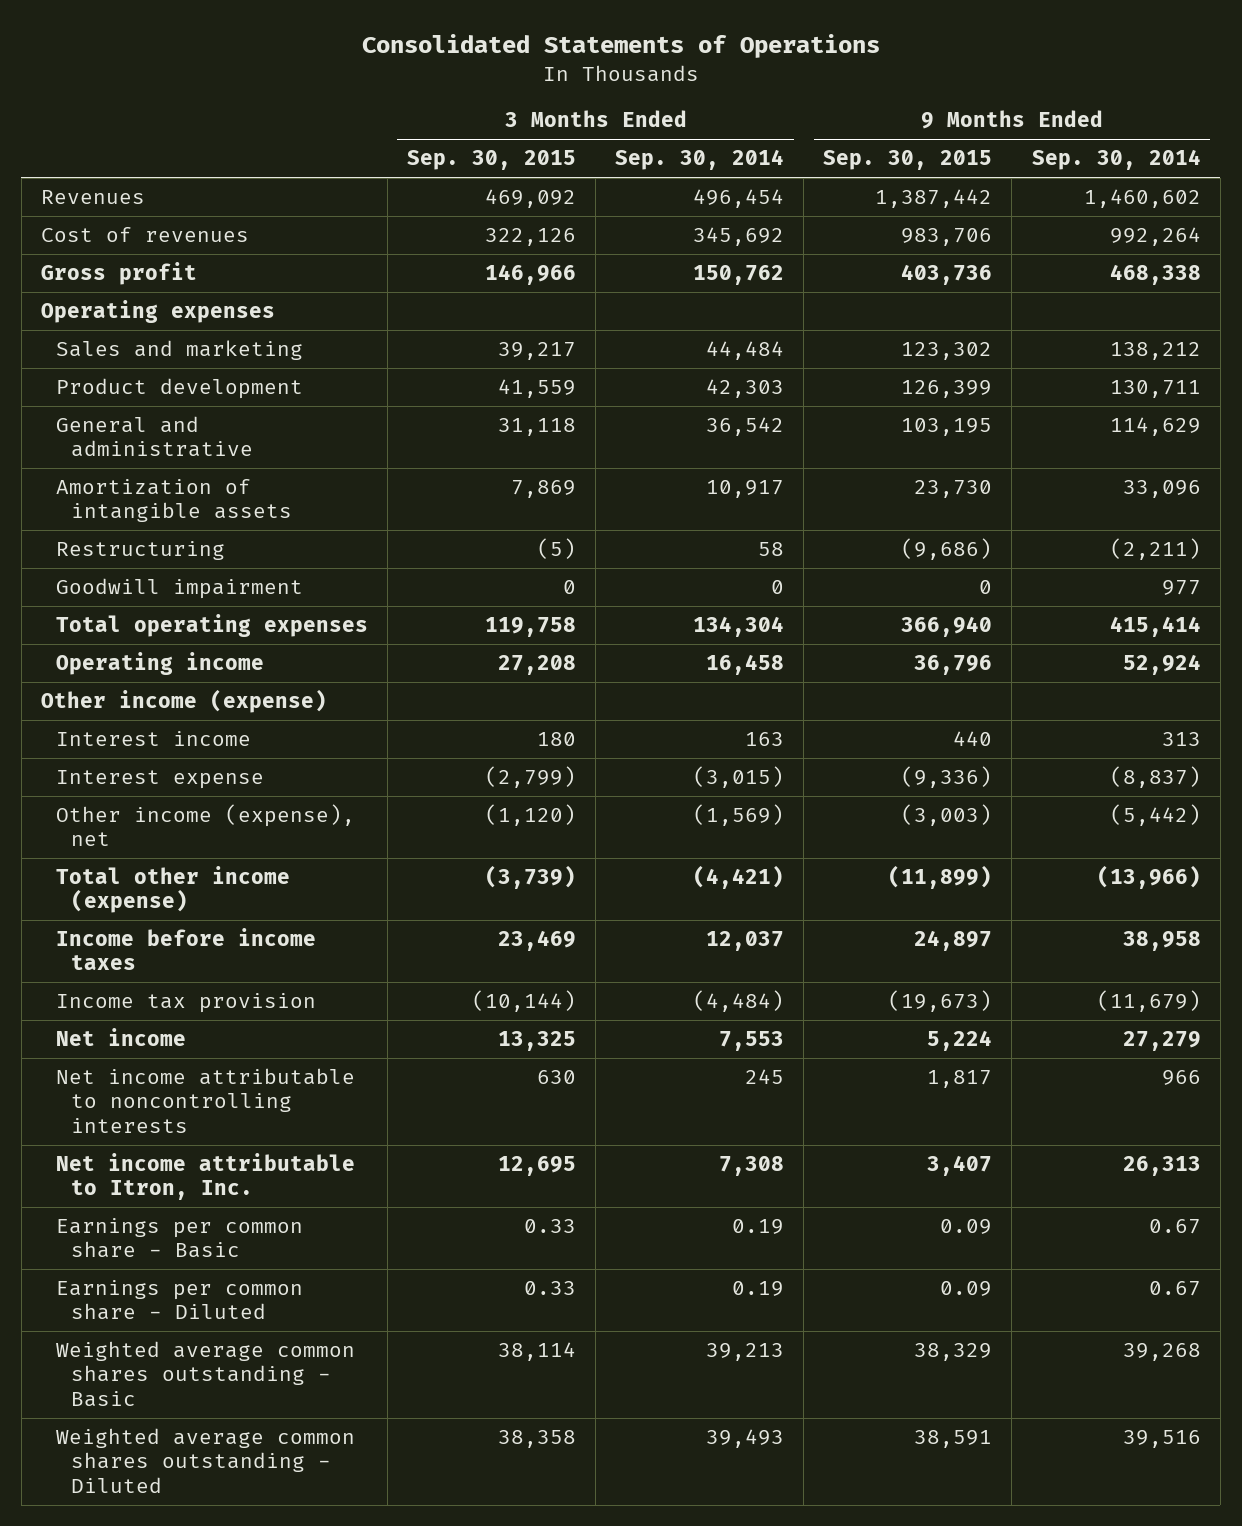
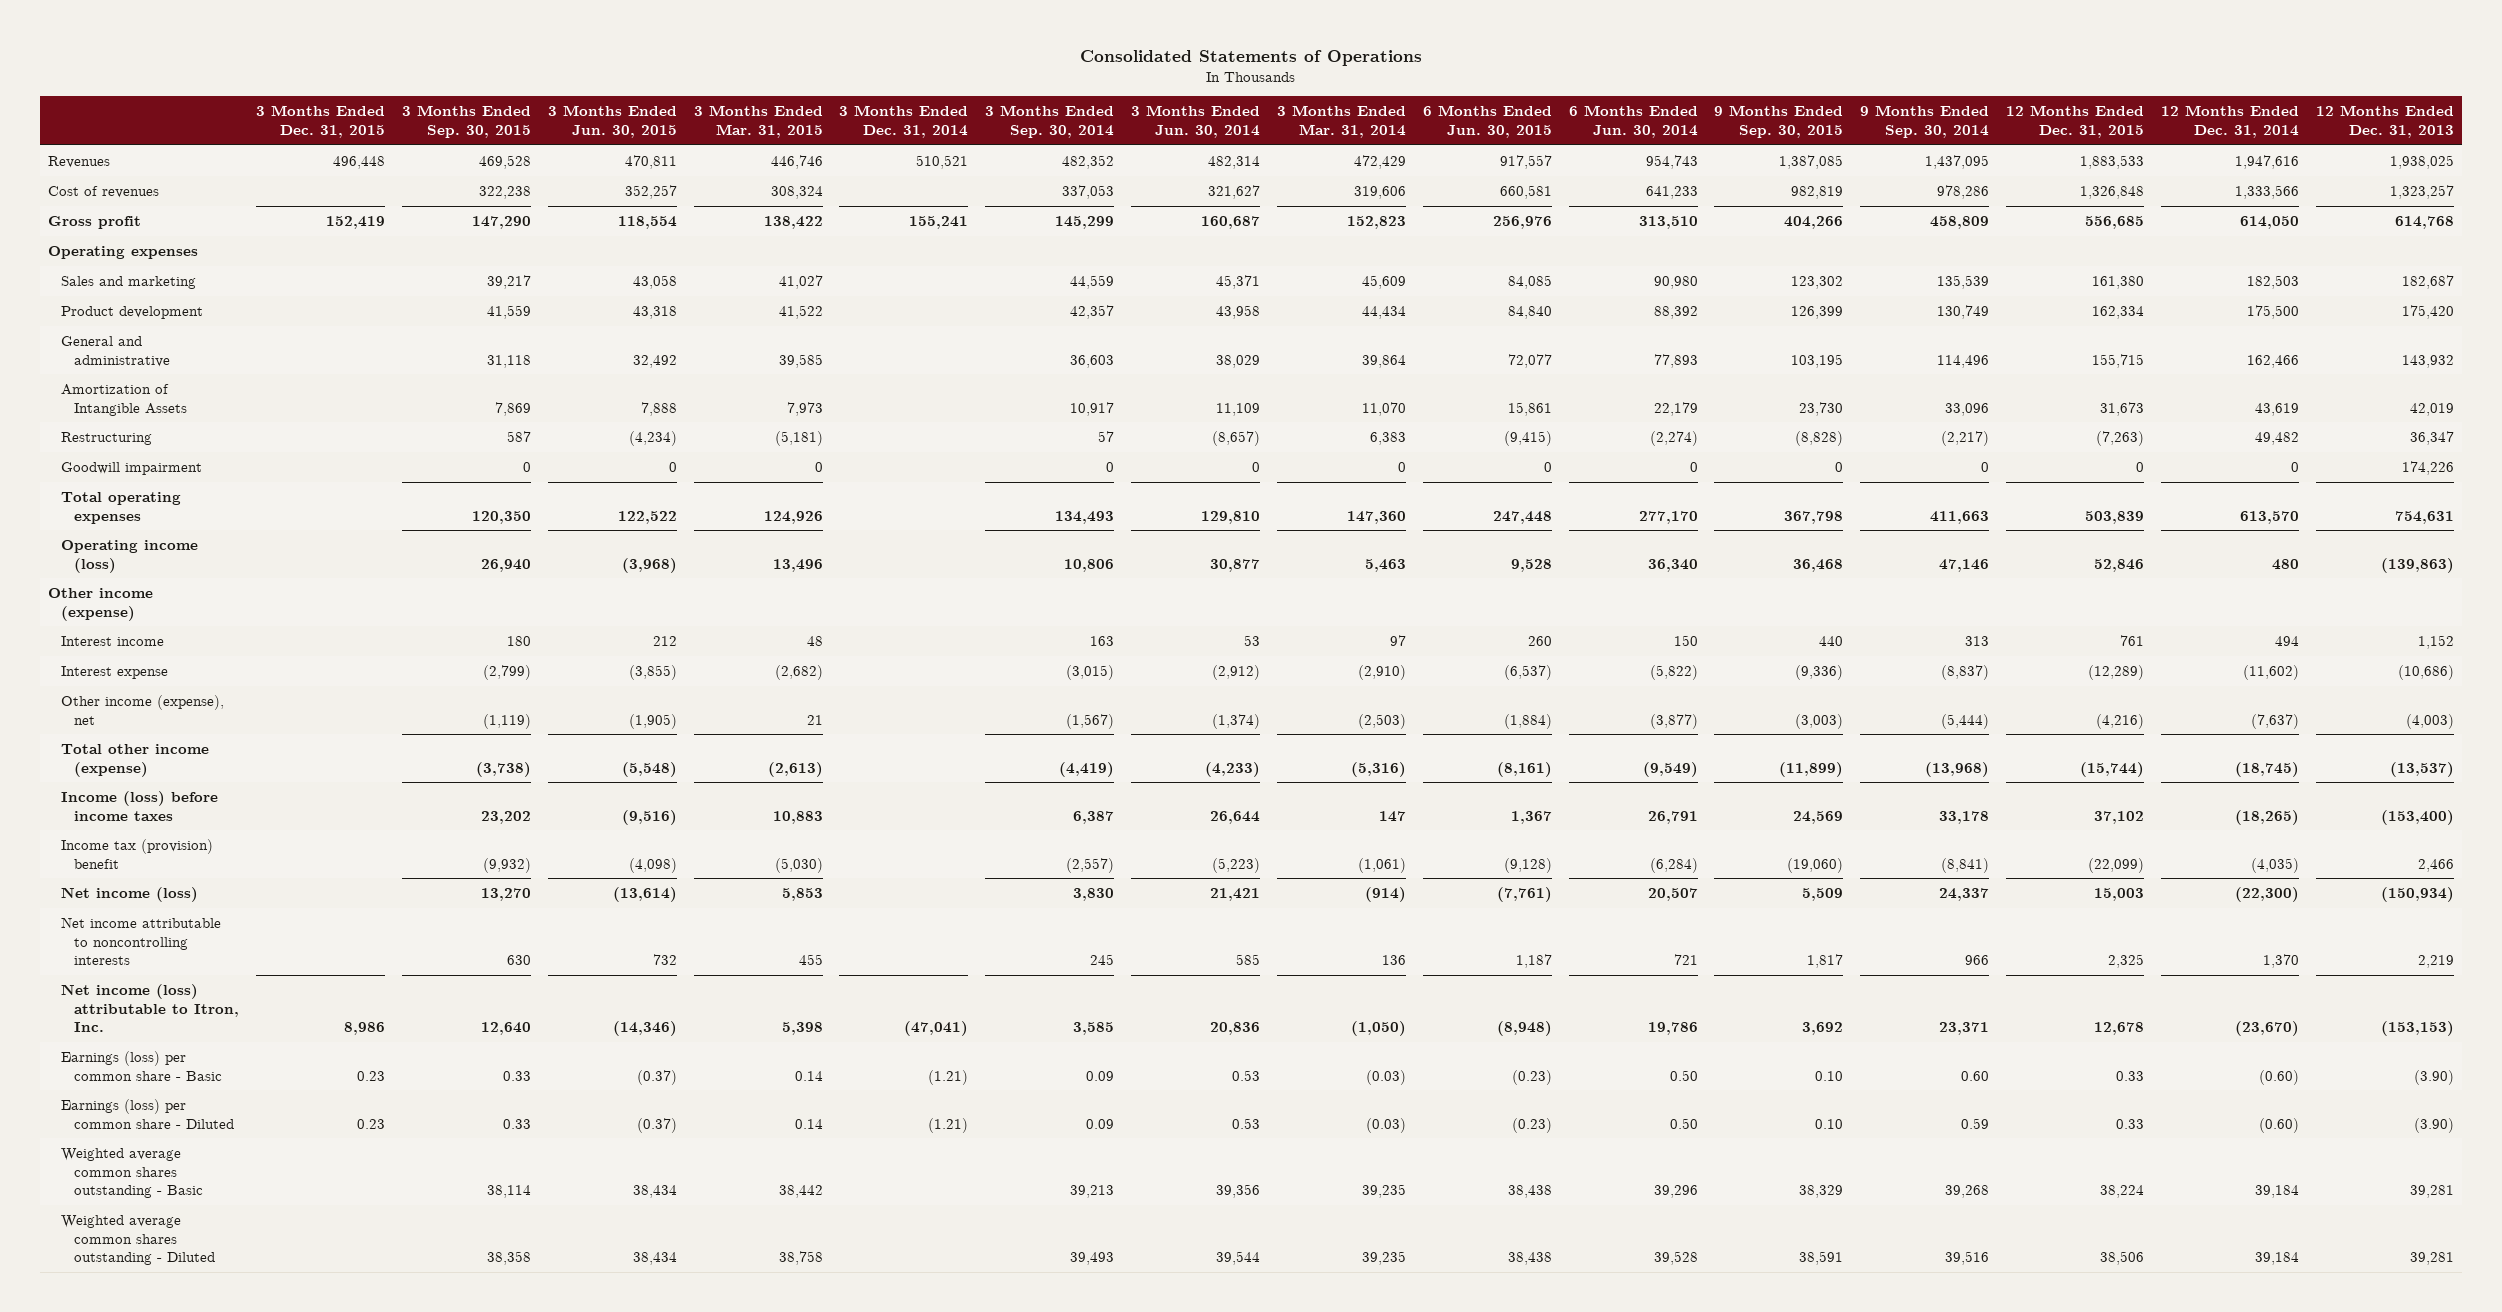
- | 3 Months Ended Sep. 30, 2015 | 3 Months Ended Sep. 30, 2014 | 9 Months Ended Sep. 30, 2015 | 9 Months Ended Sep. 30, 2014
+ | 3 Months Ended Dec. 31, 2015 | 3 Months Ended Sep. 30, 2015 | 3 Months Ended Jun. 30, 2015 | 3 Months Ended Mar. 31, 2015 | 3 Months Ended Dec. 31, 2014 | 3 Months Ended Sep. 30, 2014 | 3 Months Ended Jun. 30, 2014 | 3 Months Ended Mar. 31, 2014 | 6 Months Ended Jun. 30, 2015 | 6 Months Ended Jun. 30, 2014 | 9 Months Ended Sep. 30, 2015 | 9 Months Ended Sep. 30, 2014 | 12 Months Ended Dec. 31, 2015 | 12 Months Ended Dec. 31, 2014 | 12 Months Ended Dec. 31, 2013
- Revenues | 469,092 | 496,454 | 1,387,442 | 1,460,602
- Cost of revenues | 322,126 | 345,692 | 983,706 | 992,264
- Gross profit | 146,966 | 150,762 | 403,736 | 468,338
+ Revenues | 496,448 | 469,528 | 470,811 | 446,746 | 510,521 | 482,352 | 482,314 | 472,429 | 917,557 | 954,743 | 1,387,085 | 1,437,095 | 1,883,533 | 1,947,616 | 1,938,025
+ Cost of revenues | | 322,238 | 352,257 | 308,324 | | 337,053 | 321,627 | 319,606 | 660,581 | 641,233 | 982,819 | 978,286 | 1,326,848 | 1,333,566 | 1,323,257
+ Gross profit | 152,419 | 147,290 | 118,554 | 138,422 | 155,241 | 145,299 | 160,687 | 152,823 | 256,976 | 313,510 | 404,266 | 458,809 | 556,685 | 614,050 | 614,768
- Sales and marketing | 39,217 | 44,484 | 123,302 | 138,212
- Product development | 41,559 | 42,303 | 126,399 | 130,711
- General and administrative | 31,118 | 36,542 | 103,195 | 114,629
- Amortization of intangible assets | 7,869 | 10,917 | 23,730 | 33,096
- Restructuring | (5) | 58 | (9,686) | (2,211)
- Goodwill impairment | 0 | 0 | 0 | 977
- Total operating expenses | 119,758 | 134,304 | 366,940 | 415,414
- Operating income | 27,208 | 16,458 | 36,796 | 52,924
+ Sales and marketing | | 39,217 | 43,058 | 41,027 | | 44,559 | 45,371 | 45,609 | 84,085 | 90,980 | 123,302 | 135,539 | 161,380 | 182,503 | 182,687
+ Product development | | 41,559 | 43,318 | 41,522 | | 42,357 | 43,958 | 44,434 | 84,840 | 88,392 | 126,399 | 130,749 | 162,334 | 175,500 | 175,420
+ General and administrative | | 31,118 | 32,492 | 39,585 | | 36,603 | 38,029 | 39,864 | 72,077 | 77,893 | 103,195 | 114,496 | 155,715 | 162,466 | 143,932
+ Amortization of Intangible Assets | | 7,869 | 7,888 | 7,973 | | 10,917 | 11,109 | 11,070 | 15,861 | 22,179 | 23,730 | 33,096 | 31,673 | 43,619 | 42,019
+ Restructuring | | 587 | (4,234) | (5,181) | | 57 | (8,657) | 6,383 | (9,415) | (2,274) | (8,828) | (2,217) | (7,263) | 49,482 | 36,347
+ Goodwill impairment | | 0 | 0 | 0 | | 0 | 0 | 0 | 0 | 0 | 0 | 0 | 0 | 0 | 174,226
+ Total operating expenses | | 120,350 | 122,522 | 124,926 | | 134,493 | 129,810 | 147,360 | 247,448 | 277,170 | 367,798 | 411,663 | 503,839 | 613,570 | 754,631
+ Operating income (loss) | | 26,940 | (3,968) | 13,496 | | 10,806 | 30,877 | 5,463 | 9,528 | 36,340 | 36,468 | 47,146 | 52,846 | 480 | (139,863)
- Other income (expense), net | (1,120) | (1,569) | (3,003) | (5,442)
- Total other income (expense) | (3,739) | (4,421) | (11,899) | (13,966)
- Income before income taxes | 23,469 | 12,037 | 24,897 | 38,958
- Income tax provision | (10,144) | (4,484) | (19,673) | (11,679)
- Net income | 13,325 | 7,553 | 5,224 | 27,279
+ Other income (expense), net | | (1,119) | (1,905) | 21 | | (1,567) | (1,374) | (2,503) | (1,884) | (3,877) | (3,003) | (5,444) | (4,216) | (7,637) | (4,003)
+ Total other income (expense) | | (3,738) | (5,548) | (2,613) | | (4,419) | (4,233) | (5,316) | (8,161) | (9,549) | (11,899) | (13,968) | (15,744) | (18,745) | (13,537)
+ Income (loss) before income taxes | | 23,202 | (9,516) | 10,883 | | 6,387 | 26,644 | 147 | 1,367 | 26,791 | 24,569 | 33,178 | 37,102 | (18,265) | (153,400)
+ Income tax (provision) benefit | | (9,932) | (4,098) | (5,030) | | (2,557) | (5,223) | (1,061) | (9,128) | (6,284) | (19,060) | (8,841) | (22,099) | (4,035) | 2,466
+ Net income (loss) | | 13,270 | (13,614) | 5,853 | | 3,830 | 21,421 | (914) | (7,761) | 20,507 | 5,509 | 24,337 | 15,003 | (22,300) | (150,934)
- Net income attributable to Itron, Inc. | 12,695 | 7,308 | 3,407 | 26,313
- Earnings per common share - Basic | 0.33 | 0.19 | 0.09 | 0.67
- Earnings per common share - Diluted | 0.33 | 0.19 | 0.09 | 0.67
+ Net income (loss) attributable to Itron, Inc. | 8,986 | 12,640 | (14,346) | 5,398 | (47,041) | 3,585 | 20,836 | (1,050) | (8,948) | 19,786 | 3,692 | 23,371 | 12,678 | (23,670) | (153,153)
+ Earnings (loss) per common share - Basic | 0.23 | 0.33 | (0.37) | 0.14 | (1.21) | 0.09 | 0.53 | (0.03) | (0.23) | 0.50 | 0.10 | 0.60 | 0.33 | (0.60) | (3.90)
+ Earnings (loss) per common share - Diluted | 0.23 | 0.33 | (0.37) | 0.14 | (1.21) | 0.09 | 0.53 | (0.03) | (0.23) | 0.50 | 0.10 | 0.59 | 0.33 | (0.60) | (3.90)

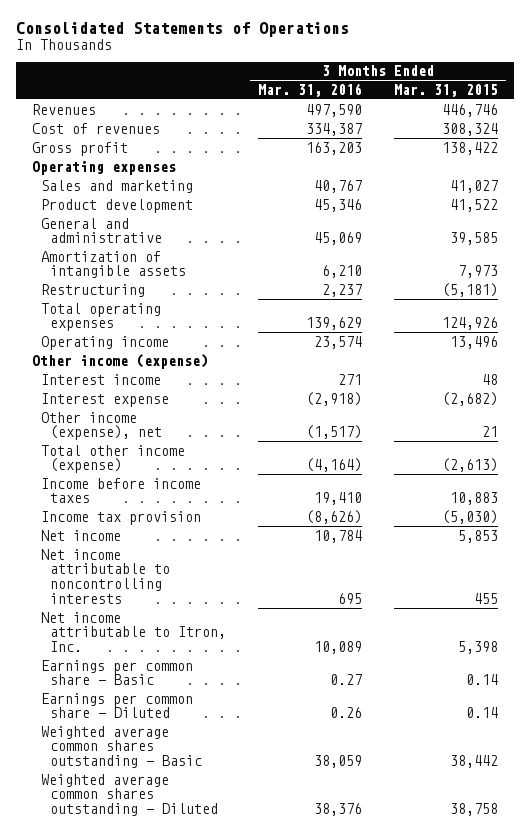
- | 3 Months Ended Dec. 31, 2015 | 3 Months Ended Sep. 30, 2015 | 3 Months Ended Jun. 30, 2015 | 3 Months Ended Mar. 31, 2015 | 3 Months Ended Dec. 31, 2014 | 3 Months Ended Sep. 30, 2014 | 3 Months Ended Jun. 30, 2014 | 3 Months Ended Mar. 31, 2014 | 6 Months Ended Jun. 30, 2015 | 6 Months Ended Jun. 30, 2014 | 9 Months Ended Sep. 30, 2015 | 9 Months Ended Sep. 30, 2014 | 12 Months Ended Dec. 31, 2015 | 12 Months Ended Dec. 31, 2014 | 12 Months Ended Dec. 31, 2013
+ | 3 Months Ended Mar. 31, 2016 | 3 Months Ended Mar. 31, 2015
- Amortization of Intangible Assets | | 7,869 | 7,888 | 7,973 | | 10,917 | 11,109 | 11,070 | 15,861 | 22,179 | 23,730 | 33,096 | 31,673 | 43,619 | 42,019
+ Amortization of intangible assets | 6,210 | 7,973
- Goodwill impairment | | 0 | 0 | 0 | | 0 | 0 | 0 | 0 | 0 | 0 | 0 | 0 | 0 | 174,226
- Operating income (loss) | | 26,940 | (3,968) | 13,496 | | 10,806 | 30,877 | 5,463 | 9,528 | 36,340 | 36,468 | 47,146 | 52,846 | 480 | (139,863)
+ Operating income | 23,574 | 13,496
- Income (loss) before income taxes | | 23,202 | (9,516) | 10,883 | | 6,387 | 26,644 | 147 | 1,367 | 26,791 | 24,569 | 33,178 | 37,102 | (18,265) | (153,400)
- Income tax (provision) benefit | | (9,932) | (4,098) | (5,030) | | (2,557) | (5,223) | (1,061) | (9,128) | (6,284) | (19,060) | (8,841) | (22,099) | (4,035) | 2,466
- Net income (loss) | | 13,270 | (13,614) | 5,853 | | 3,830 | 21,421 | (914) | (7,761) | 20,507 | 5,509 | 24,337 | 15,003 | (22,300) | (150,934)
+ Income before income taxes | 19,410 | 10,883
+ Income tax provision | (8,626) | (5,030)
+ Net income | 10,784 | 5,853
- Net income (loss) attributable to Itron, Inc. | 8,986 | 12,640 | (14,346) | 5,398 | (47,041) | 3,585 | 20,836 | (1,050) | (8,948) | 19,786 | 3,692 | 23,371 | 12,678 | (23,670) | (153,153)
- Earnings (loss) per common share - Basic | 0.23 | 0.33 | (0.37) | 0.14 | (1.21) | 0.09 | 0.53 | (0.03) | (0.23) | 0.50 | 0.10 | 0.60 | 0.33 | (0.60) | (3.90)
- Earnings (loss) per common share - Diluted | 0.23 | 0.33 | (0.37) | 0.14 | (1.21) | 0.09 | 0.53 | (0.03) | (0.23) | 0.50 | 0.10 | 0.59 | 0.33 | (0.60) | (3.90)
+ Net income attributable to Itron, Inc. | 10,089 | 5,398
+ Earnings per common share - Basic | 0.27 | 0.14
+ Earnings per common share - Diluted | 0.26 | 0.14

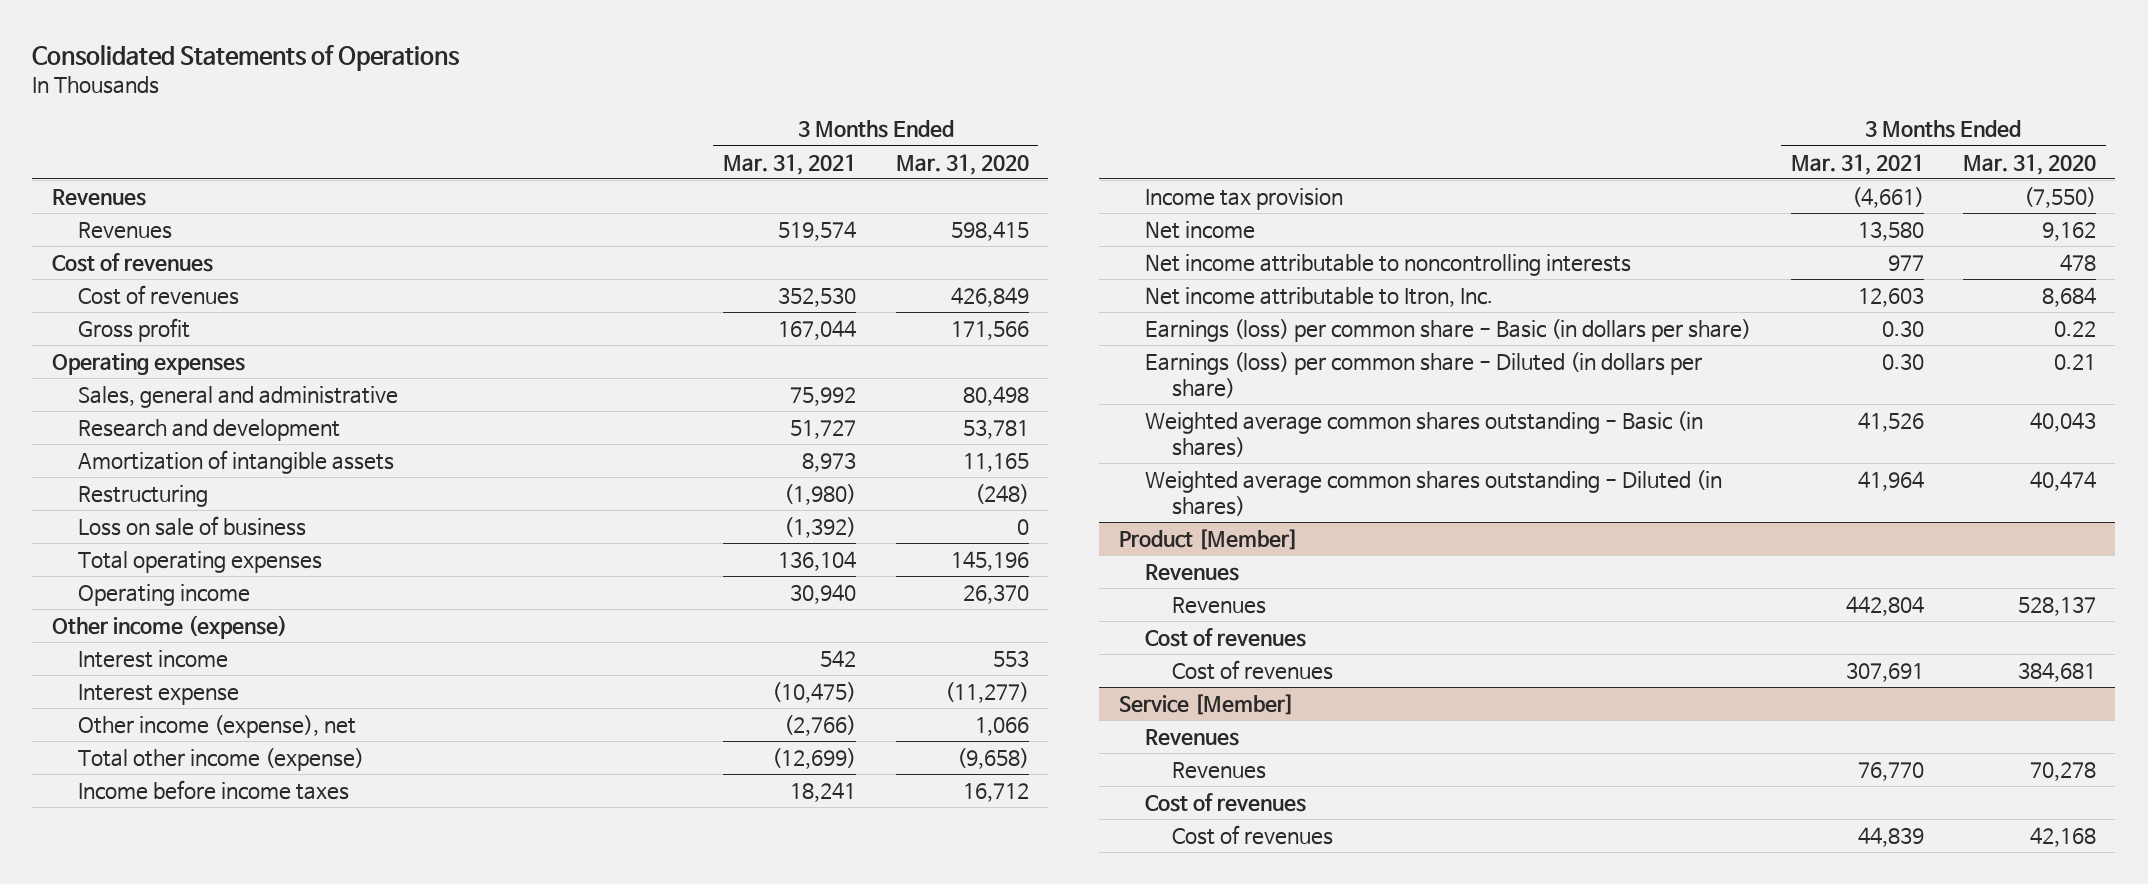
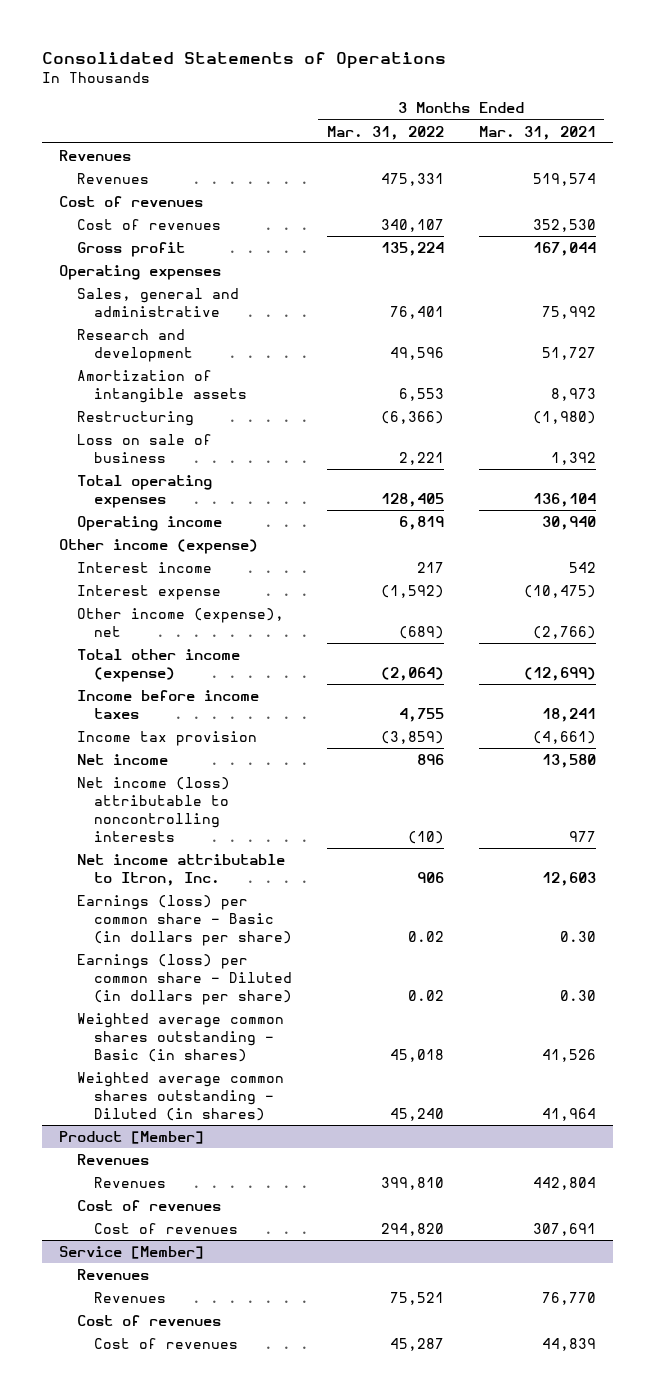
- | 3 Months Ended Mar. 31, 2021 | 3 Months Ended Mar. 31, 2020
+ | 3 Months Ended Mar. 31, 2022 | 3 Months Ended Mar. 31, 2021
- Loss on sale of business | (1,392) | 0
+ Loss on sale of business | 2,221 | 1,392
- Net income attributable to noncontrolling interests | 977 | 478
+ Net income (loss) attributable to noncontrolling interests | (10) | 977

